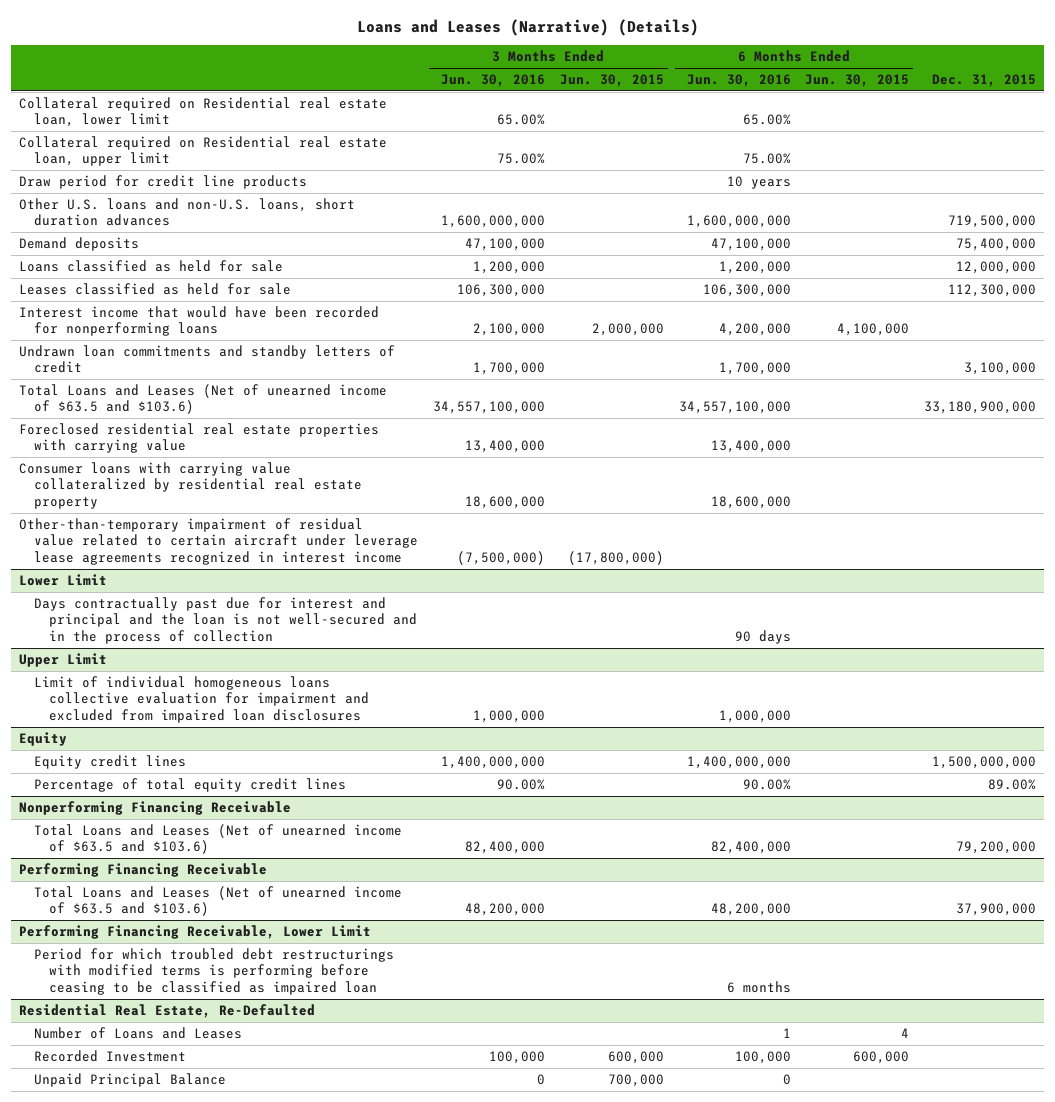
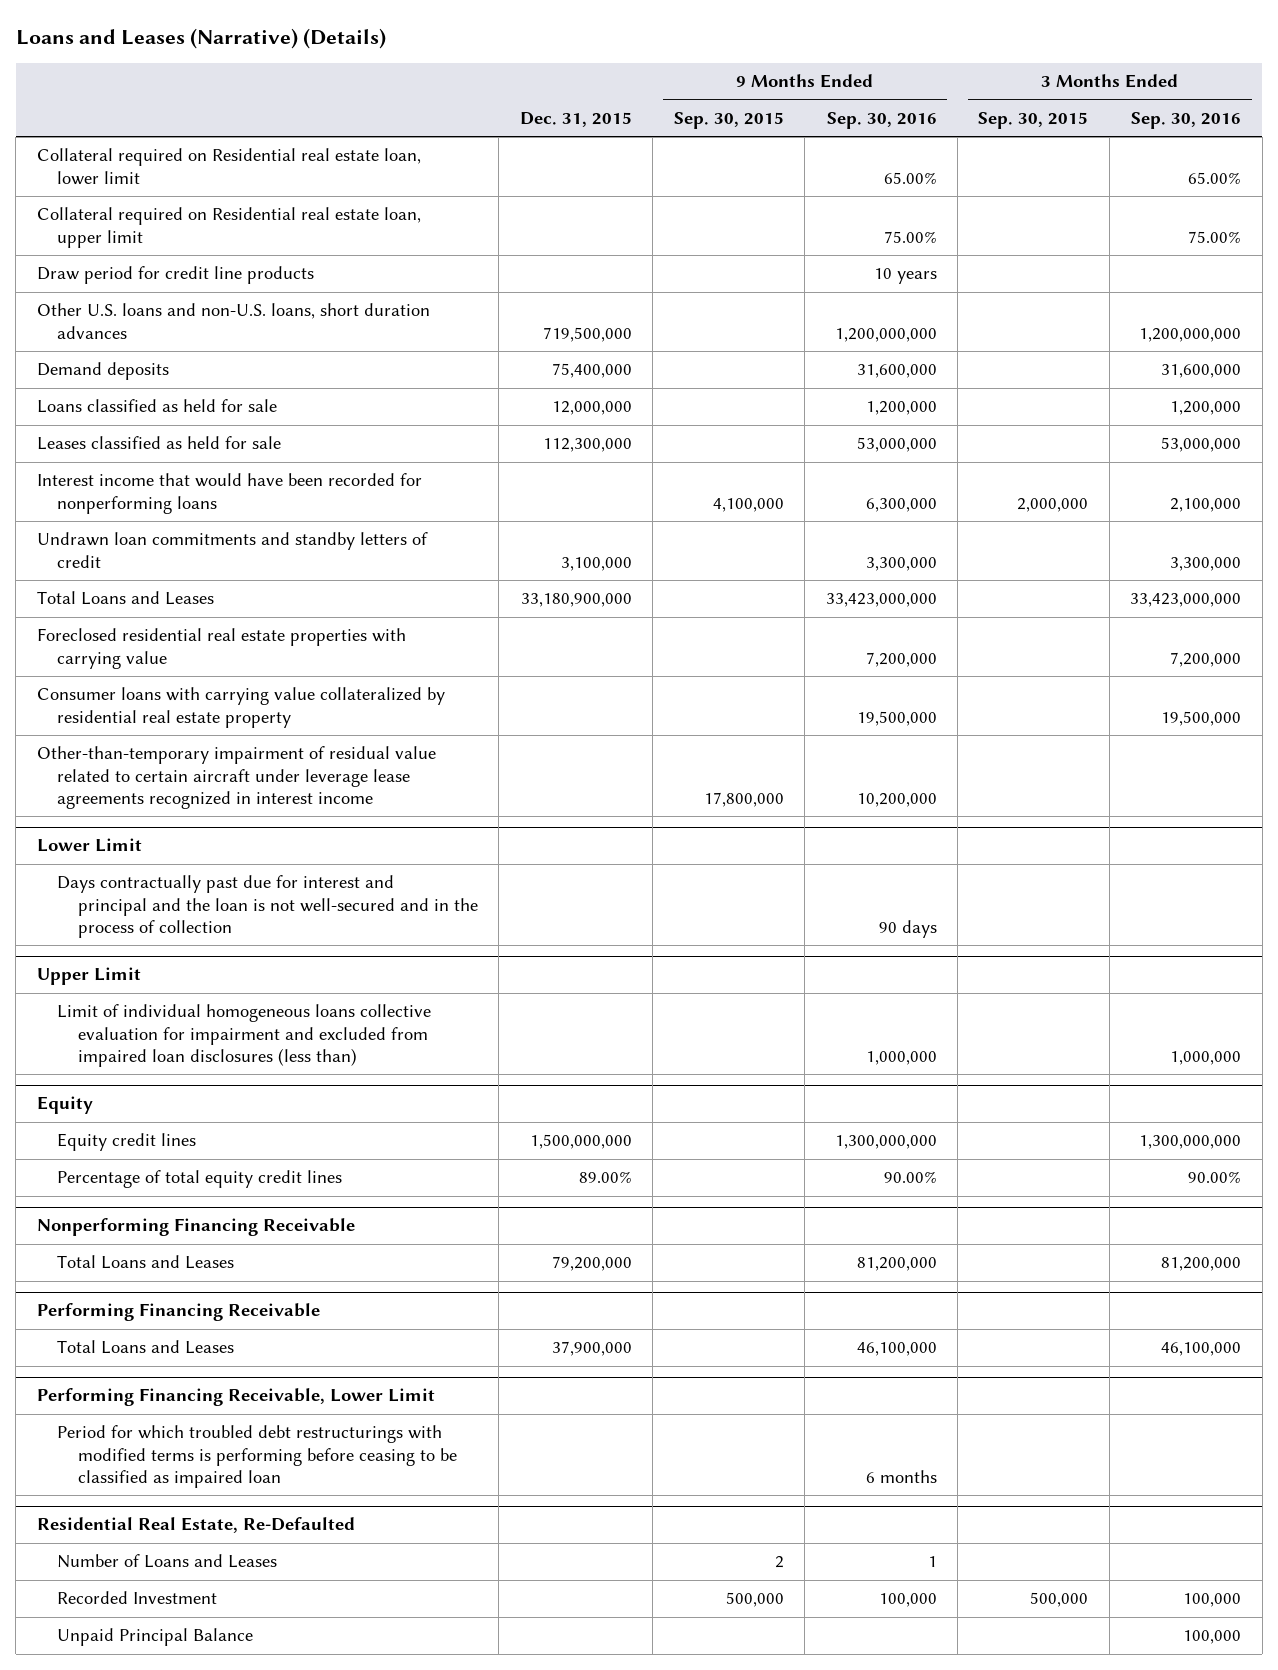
- | 3 Months Ended Jun. 30, 2016 | 3 Months Ended Jun. 30, 2015 | 6 Months Ended Jun. 30, 2016 | 6 Months Ended Jun. 30, 2015 | Dec. 31, 2015
+ | Dec. 31, 2015 | 9 Months Ended Sep. 30, 2015 | 9 Months Ended Sep. 30, 2016 | 3 Months Ended Sep. 30, 2015 | 3 Months Ended Sep. 30, 2016
- Total Loans and Leases (Net of unearned income of $63.5 and $103.6) | 34,557,100,000 | | 34,557,100,000 | | 33,180,900,000
+ Total Loans and Leases | 33,180,900,000 | | 33,423,000,000 | | 33,423,000,000
@ Upper Limit
- Limit of individual homogeneous loans collective evaluation for impairment and excluded from impaired loan disclosures | 1,000,000 | | 1,000,000 | |
+ Limit of individual homogeneous loans collective evaluation for impairment and excluded from impaired loan disclosures (less than) | | | 1,000,000 | | 1,000,000
@ Nonperforming Financing Receivable
- Total Loans and Leases (Net of unearned income of $63.5 and $103.6) | 82,400,000 | | 82,400,000 | | 79,200,000
+ Total Loans and Leases | 79,200,000 | | 81,200,000 | | 81,200,000
@ Performing Financing Receivable
- Total Loans and Leases (Net of unearned income of $63.5 and $103.6) | 48,200,000 | | 48,200,000 | | 37,900,000
+ Total Loans and Leases | 37,900,000 | | 46,100,000 | | 46,100,000

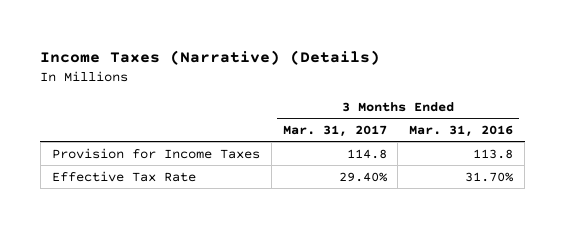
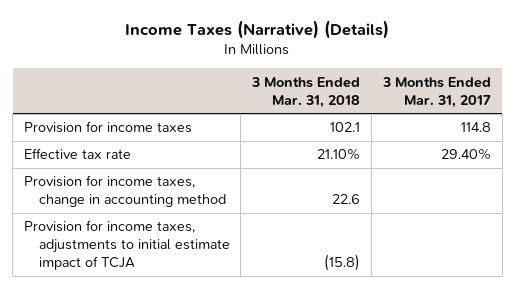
- | 3 Months Ended Mar. 31, 2017 | 3 Months Ended Mar. 31, 2016
+ | 3 Months Ended Mar. 31, 2018 | 3 Months Ended Mar. 31, 2017
- Provision for Income Taxes | 114.8 | 113.8
- Effective Tax Rate | 29.40% | 31.70%
+ Provision for income taxes | 102.1 | 114.8
+ Effective tax rate | 21.10% | 29.40%
+ Provision for income taxes, change in accounting method | 22.6 |
+ Provision for income taxes, adjustments to initial estimate impact of TCJA | (15.8) |

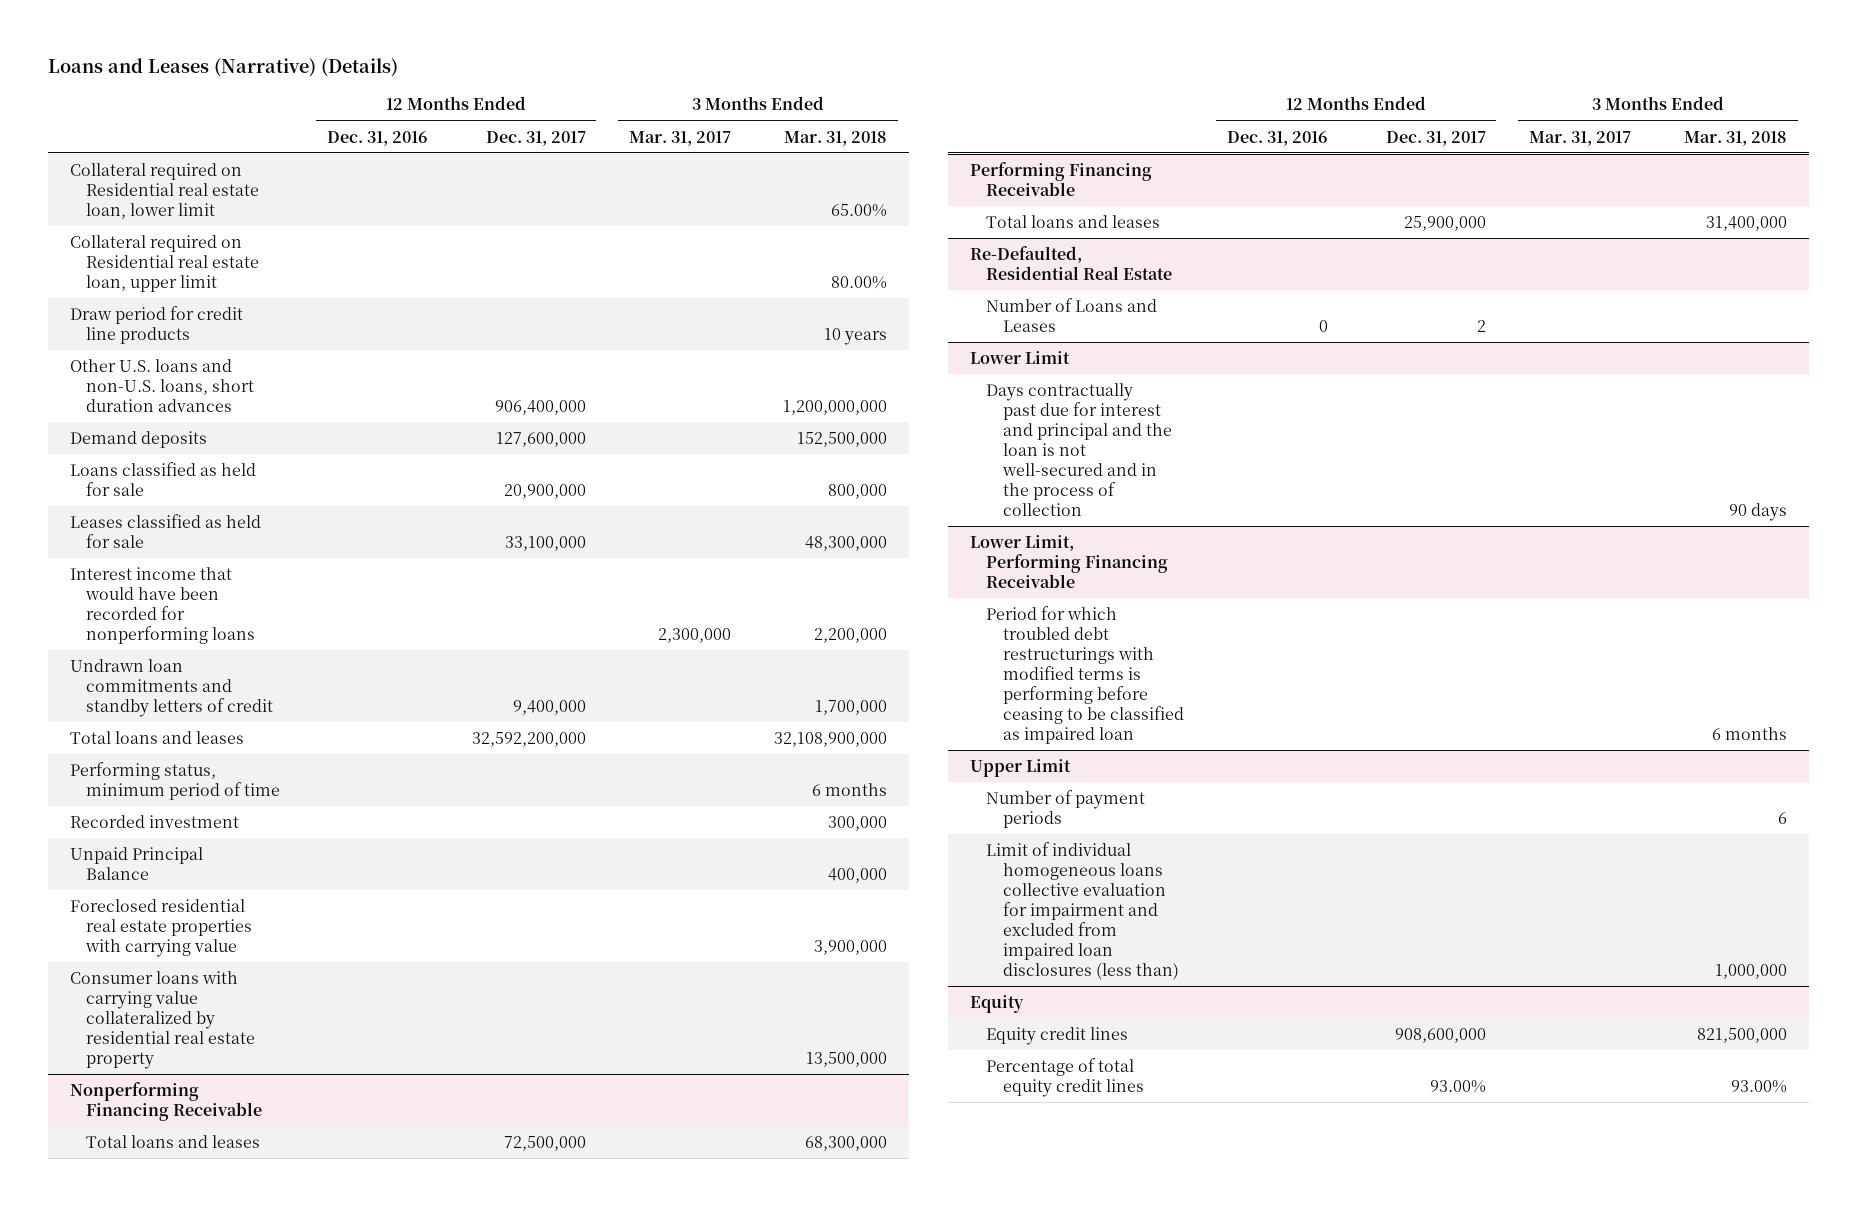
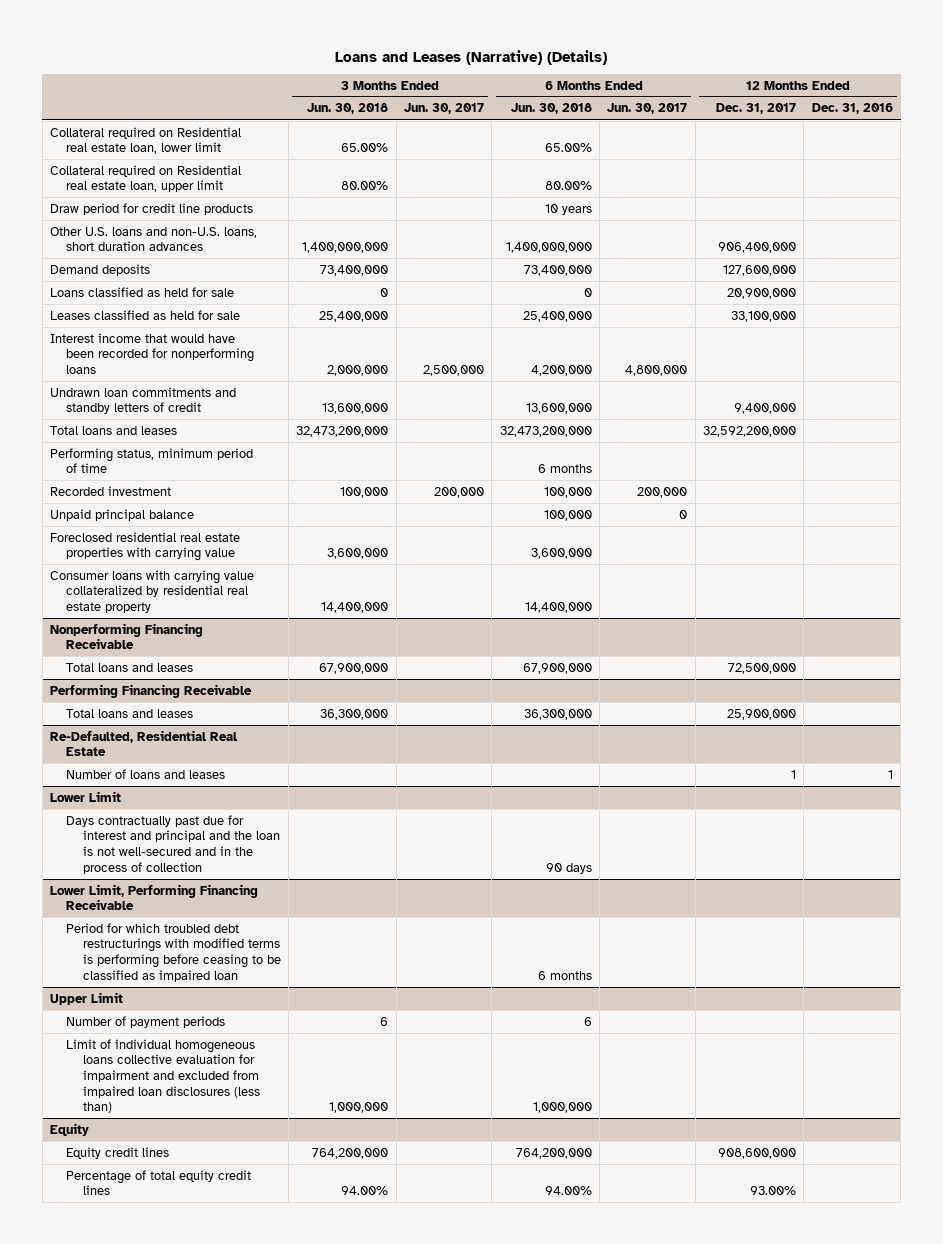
- | 12 Months Ended Dec. 31, 2016 | 12 Months Ended Dec. 31, 2017 | 3 Months Ended Mar. 31, 2017 | 3 Months Ended Mar. 31, 2018
+ | 3 Months Ended Jun. 30, 2018 | 3 Months Ended Jun. 30, 2017 | 6 Months Ended Jun. 30, 2018 | 6 Months Ended Jun. 30, 2017 | 12 Months Ended Dec. 31, 2017 | 12 Months Ended Dec. 31, 2016
- Unpaid Principal Balance | | | | 400,000
+ Unpaid principal balance | | | 100,000 | 0 | |
@ Re-Defaulted, Residential Real Estate
- Number of Loans and Leases | 0 | 2 | |
+ Number of loans and leases | | | | | 1 | 1

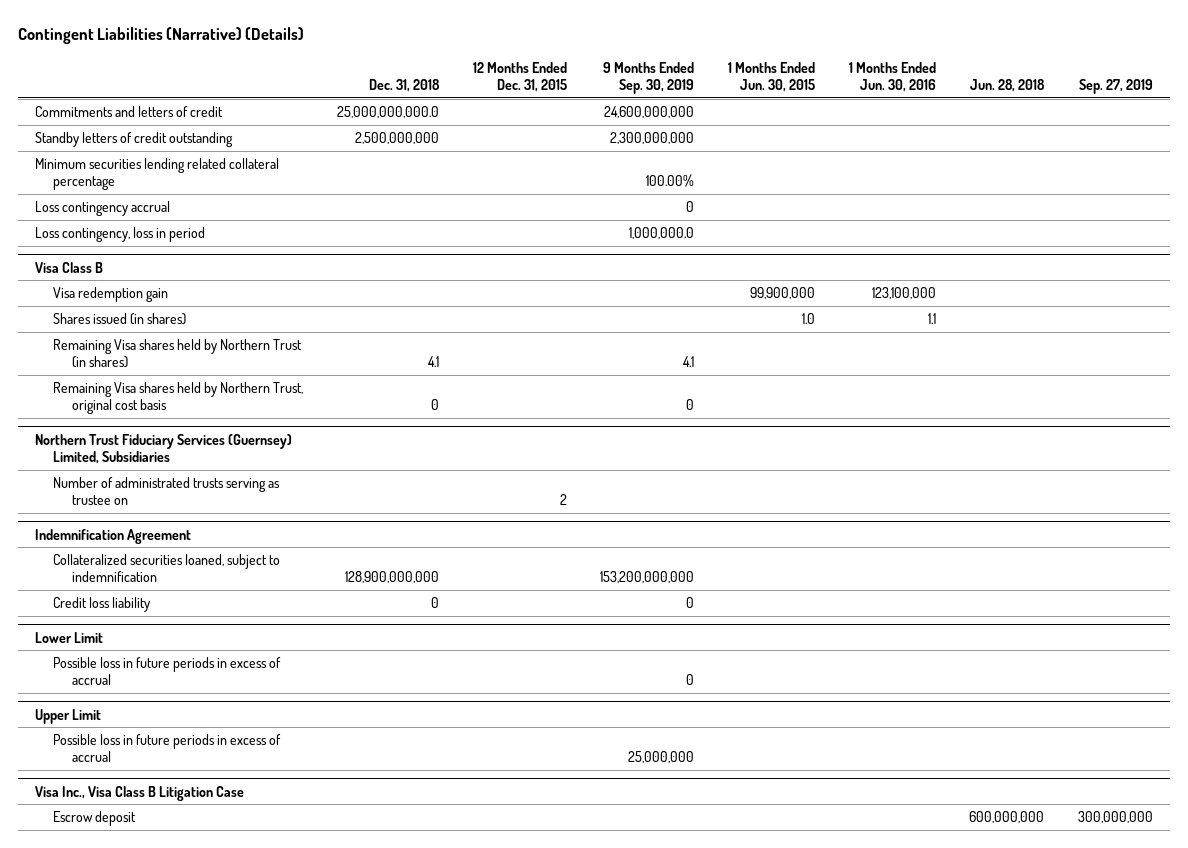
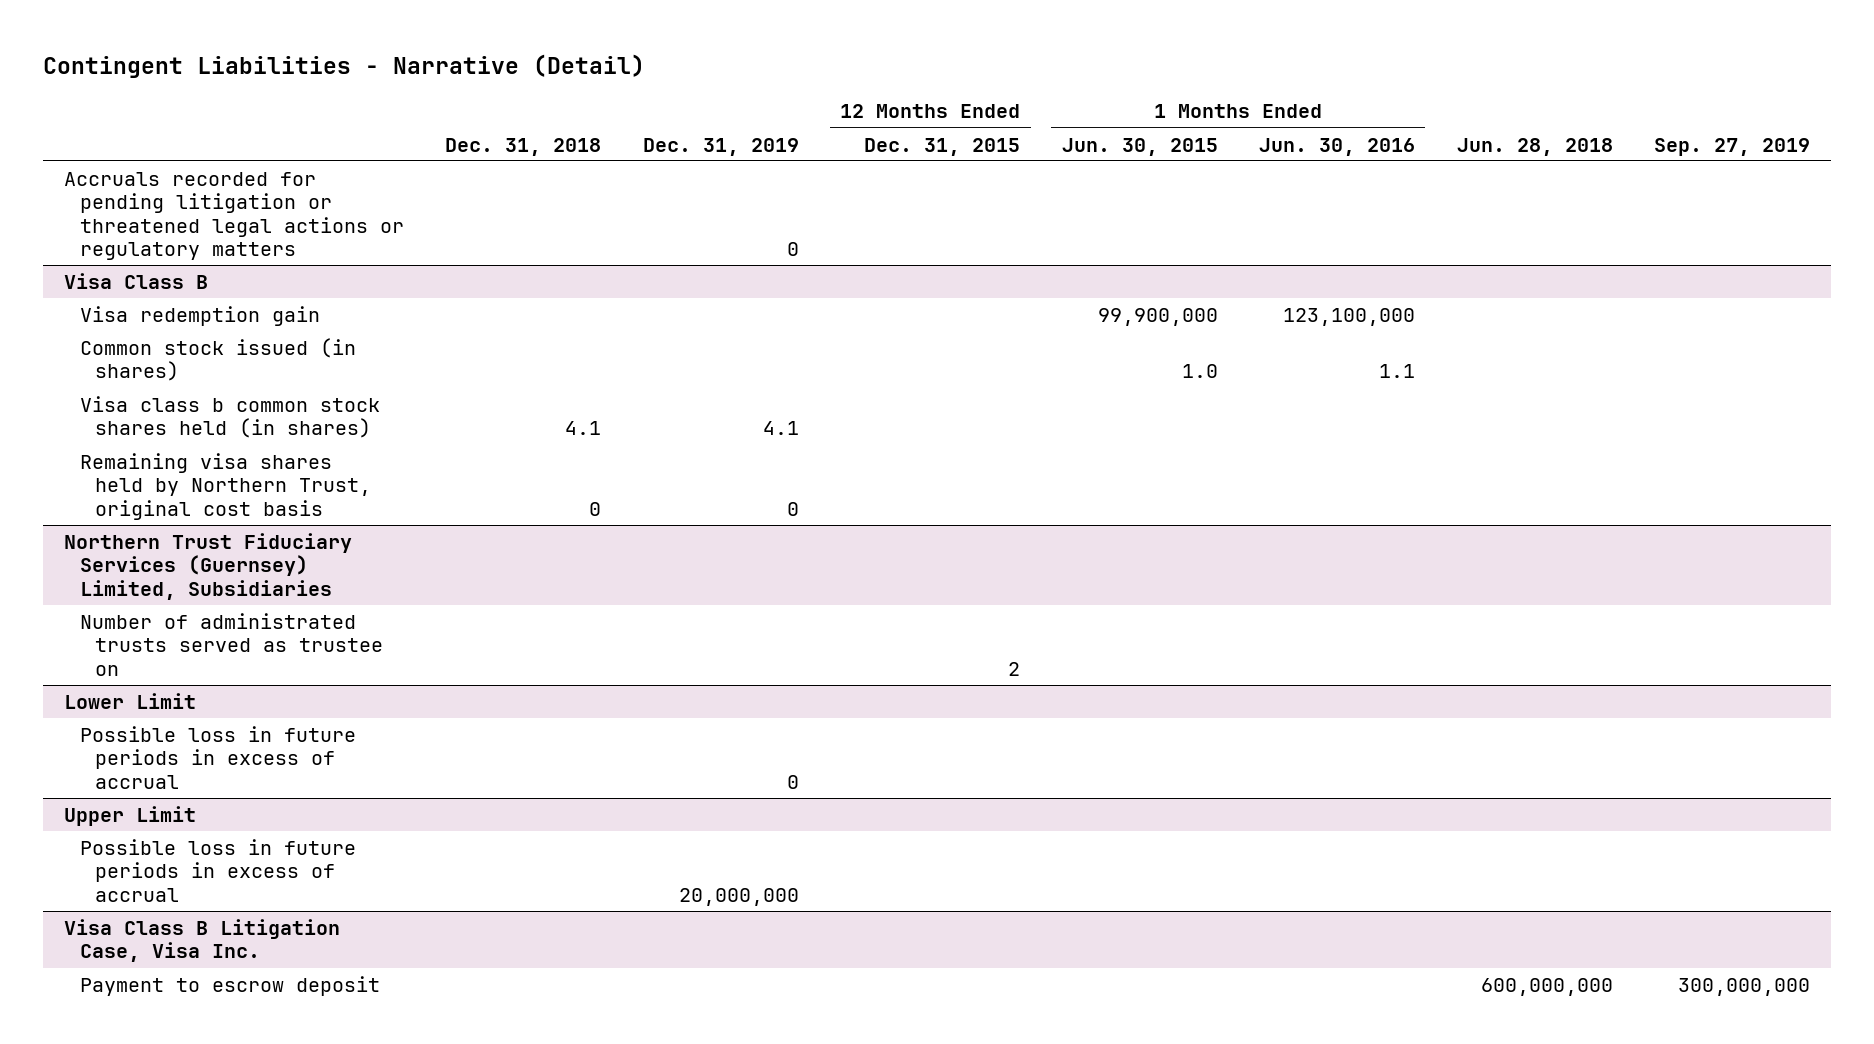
- Contingent Liabilities (Narrative) (Details)
+ Contingent Liabilities - Narrative (Detail)
- | Dec. 31, 2018 | 12 Months Ended Dec. 31, 2015 | 9 Months Ended Sep. 30, 2019 | 1 Months Ended Jun. 30, 2015 | 1 Months Ended Jun. 30, 2016 | Jun. 28, 2018 | Sep. 27, 2019
+ | Dec. 31, 2018 | Dec. 31, 2019 | 12 Months Ended Dec. 31, 2015 | 1 Months Ended Jun. 30, 2015 | 1 Months Ended Jun. 30, 2016 | Jun. 28, 2018 | Sep. 27, 2019
- Commitments and letters of credit | 25,000,000,000.0 | | 24,600,000,000 | | | |
- Standby letters of credit outstanding | 2,500,000,000 | | 2,300,000,000 | | | |
- Minimum securities lending related collateral percentage | | | 100.00% | | | |
- Loss contingency accrual | | | 0 | | | |
- Loss contingency, loss in period | | | 1,000,000.0 | | | |
+ Accruals recorded for pending litigation or threatened legal actions or regulatory matters | | 0 | | | | |
@ Visa Class B
- Shares issued (in shares) | | | | 1.0 | 1.1 | |
- Remaining Visa shares held by Northern Trust (in shares) | 4.1 | | 4.1 | | | |
- Remaining Visa shares held by Northern Trust, original cost basis | 0 | | 0 | | | |
+ Common stock issued (in shares) | | | | 1.0 | 1.1 | |
+ Visa class b common stock shares held (in shares) | 4.1 | 4.1 | | | | |
+ Remaining visa shares held by Northern Trust, original cost basis | 0 | 0 | | | | |
@ Northern Trust Fiduciary Services (Guernsey) Limited, Subsidiaries
- Number of administrated trusts serving as trustee on | | 2 | | | | |
- Indemnification Agreement
- Collateralized securities loaned, subject to indemnification | 128,900,000,000 | | 153,200,000,000 | | | |
- Credit loss liability | 0 | | 0 | | | |
@ Northern Trust Fiduciary Services (Guernsey) Limited, Subsidiaries
+ Number of administrated trusts served as trustee on | | | 2 | | | |
- Visa Inc., Visa Class B Litigation Case
- Escrow deposit | | | | | | 600,000,000 | 300,000,000
+ Visa Class B Litigation Case, Visa Inc.
+ Payment to escrow deposit | | | | | | 600,000,000 | 300,000,000

